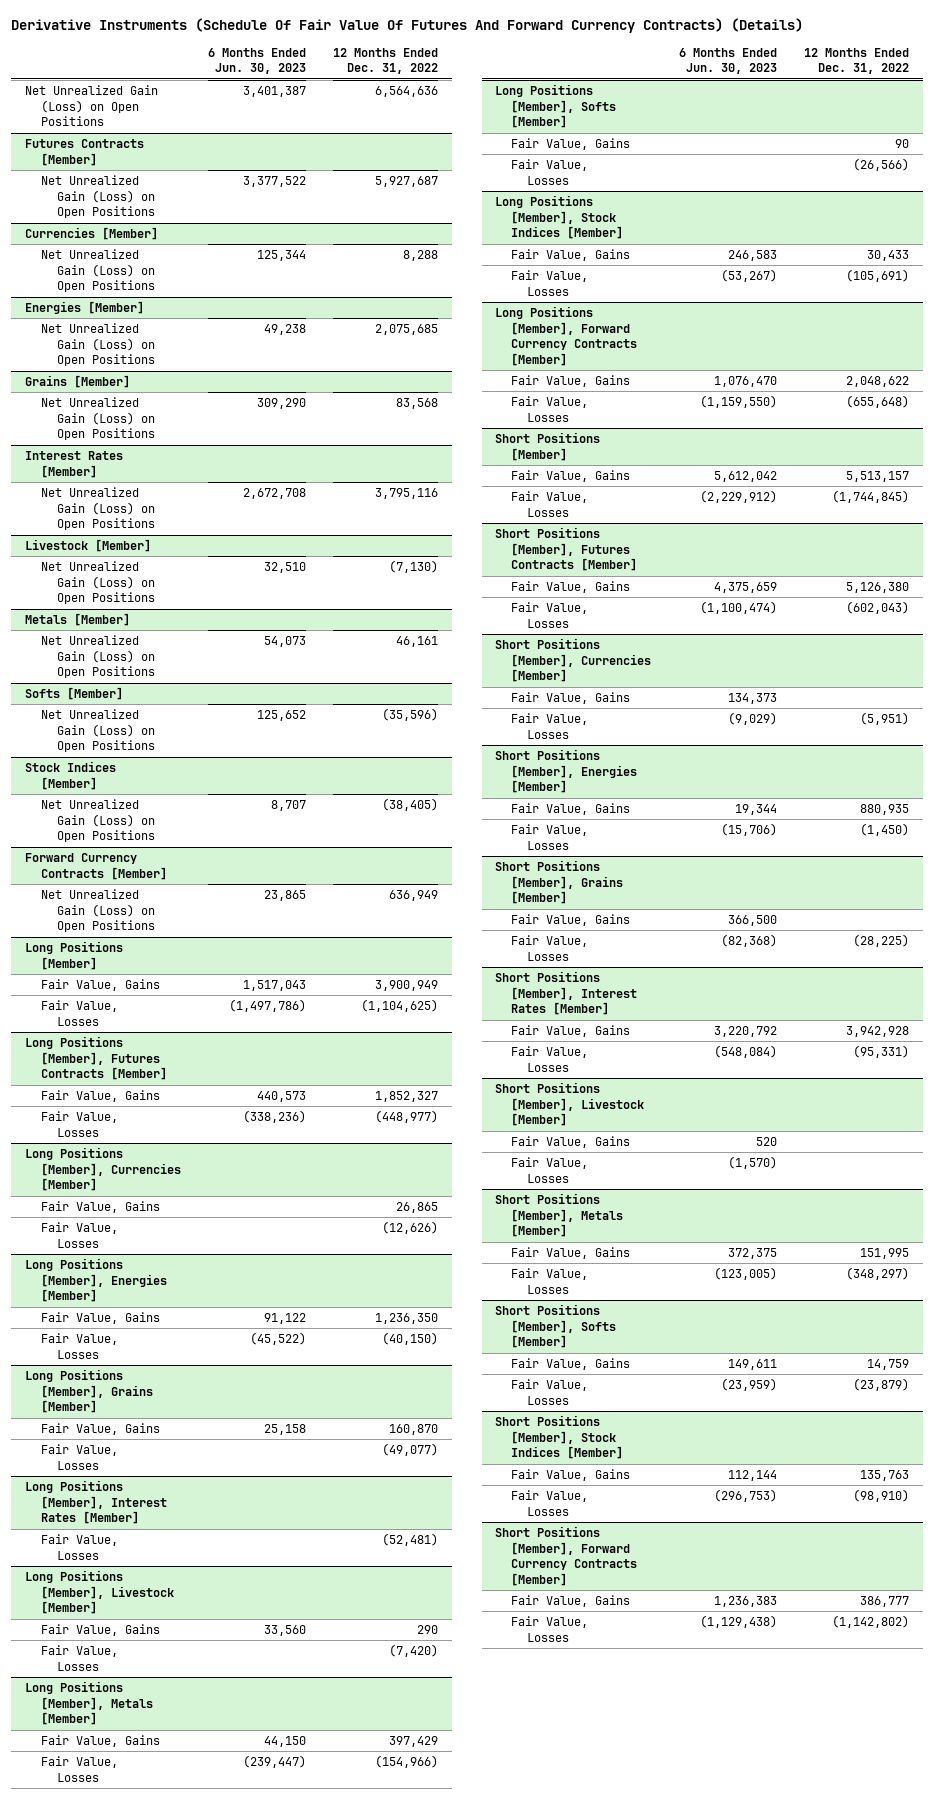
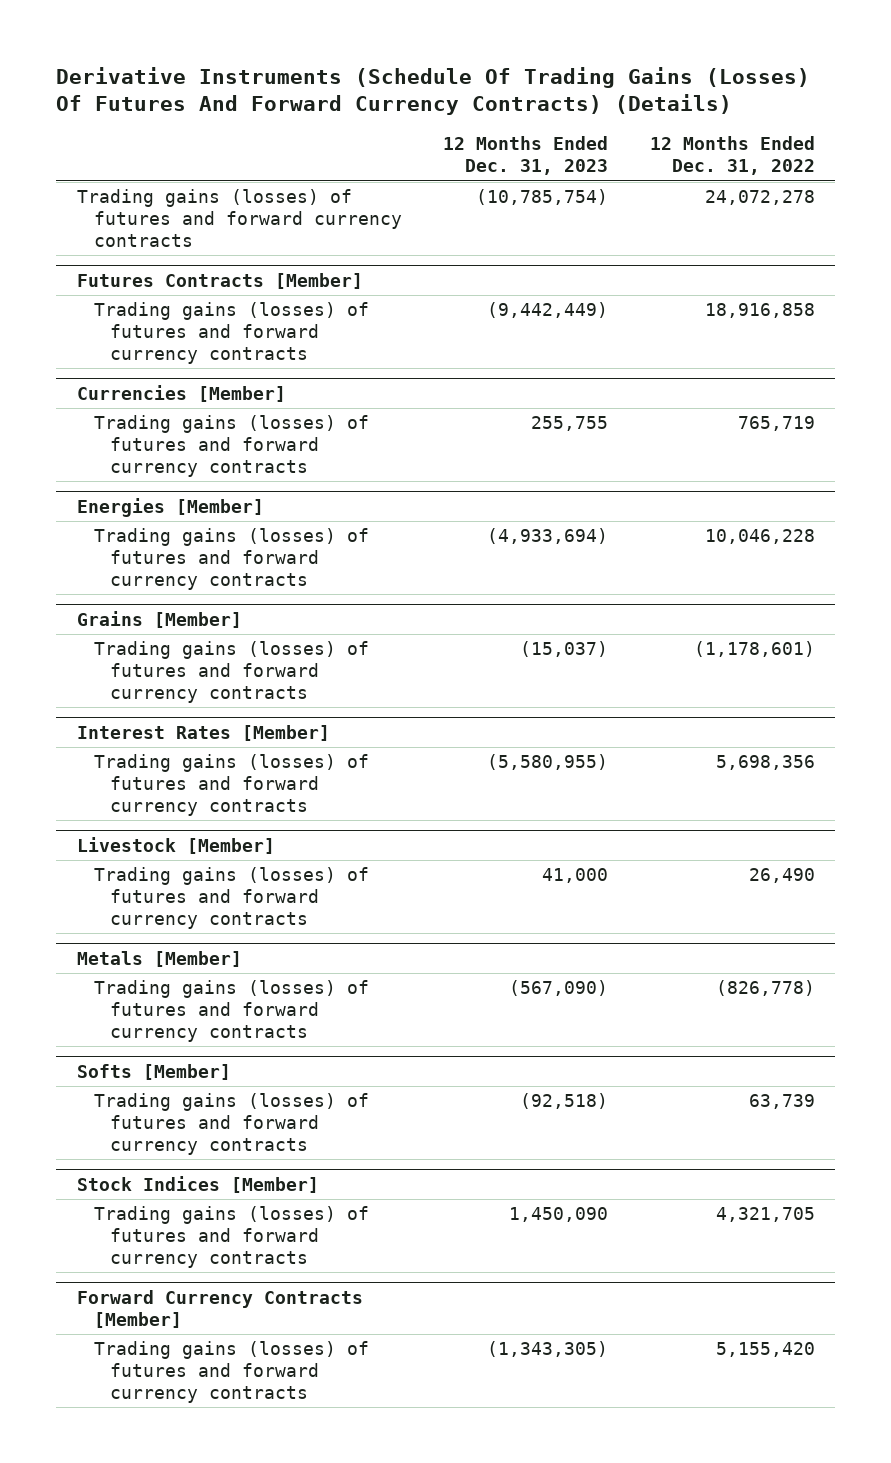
- Derivative Instruments (Schedule Of Fair Value Of Futures And Forward Currency Contracts) (Details)
+ Derivative Instruments (Schedule Of Trading Gains (Losses) Of Futures And Forward Currency Contracts) (Details)
- | 6 Months Ended Jun. 30, 2023 | 12 Months Ended Dec. 31, 2022
+ | 12 Months Ended Dec. 31, 2023 | 12 Months Ended Dec. 31, 2022
- Net Unrealized Gain (Loss) on Open Positions | 3,401,387 | 6,564,636
+ Trading gains (losses) of futures and forward currency contracts | (10,785,754) | 24,072,278
@ Futures Contracts [Member]
- Net Unrealized Gain (Loss) on Open Positions | 3,377,522 | 5,927,687
+ Trading gains (losses) of futures and forward currency contracts | (9,442,449) | 18,916,858
@ Currencies [Member]
- Net Unrealized Gain (Loss) on Open Positions | 125,344 | 8,288
+ Trading gains (losses) of futures and forward currency contracts | 255,755 | 765,719
@ Energies [Member]
- Net Unrealized Gain (Loss) on Open Positions | 49,238 | 2,075,685
+ Trading gains (losses) of futures and forward currency contracts | (4,933,694) | 10,046,228
@ Grains [Member]
- Net Unrealized Gain (Loss) on Open Positions | 309,290 | 83,568
+ Trading gains (losses) of futures and forward currency contracts | (15,037) | (1,178,601)
@ Interest Rates [Member]
- Net Unrealized Gain (Loss) on Open Positions | 2,672,708 | 3,795,116
+ Trading gains (losses) of futures and forward currency contracts | (5,580,955) | 5,698,356
@ Livestock [Member]
- Net Unrealized Gain (Loss) on Open Positions | 32,510 | (7,130)
+ Trading gains (losses) of futures and forward currency contracts | 41,000 | 26,490
@ Metals [Member]
- Net Unrealized Gain (Loss) on Open Positions | 54,073 | 46,161
+ Trading gains (losses) of futures and forward currency contracts | (567,090) | (826,778)
@ Softs [Member]
- Net Unrealized Gain (Loss) on Open Positions | 125,652 | (35,596)
+ Trading gains (losses) of futures and forward currency contracts | (92,518) | 63,739
@ Stock Indices [Member]
- Net Unrealized Gain (Loss) on Open Positions | 8,707 | (38,405)
+ Trading gains (losses) of futures and forward currency contracts | 1,450,090 | 4,321,705
@ Forward Currency Contracts [Member]
- Net Unrealized Gain (Loss) on Open Positions | 23,865 | 636,949
- Long Positions [Member]
- Fair Value, Gains | 1,517,043 | 3,900,949
- Fair Value, Losses | (1,497,786) | (1,104,625)
- Long Positions [Member], Futures Contracts [Member]
- Fair Value, Gains | 440,573 | 1,852,327
- Fair Value, Losses | (338,236) | (448,977)
- Long Positions [Member], Currencies [Member]
- Fair Value, Gains | | 26,865
- Fair Value, Losses | | (12,626)
- Long Positions [Member], Energies [Member]
- Fair Value, Gains | 91,122 | 1,236,350
- Fair Value, Losses | (45,522) | (40,150)
- Long Positions [Member], Grains [Member]
- Fair Value, Gains | 25,158 | 160,870
- Fair Value, Losses | | (49,077)
- Long Positions [Member], Interest Rates [Member]
- Fair Value, Losses | | (52,481)
- Long Positions [Member], Livestock [Member]
- Fair Value, Gains | 33,560 | 290
- Fair Value, Losses | | (7,420)
- Long Positions [Member], Metals [Member]
- Fair Value, Gains | 44,150 | 397,429
- Fair Value, Losses | (239,447) | (154,966)
- Long Positions [Member], Softs [Member]
- Fair Value, Gains | | 90
- Fair Value, Losses | | (26,566)
- Long Positions [Member], Stock Indices [Member]
- Fair Value, Gains | 246,583 | 30,433
- Fair Value, Losses | (53,267) | (105,691)
- Long Positions [Member], Forward Currency Contracts [Member]
- Fair Value, Gains | 1,076,470 | 2,048,622
- Fair Value, Losses | (1,159,550) | (655,648)
- Short Positions [Member]
- Fair Value, Gains | 5,612,042 | 5,513,157
- Fair Value, Losses | (2,229,912) | (1,744,845)
- Short Positions [Member], Futures Contracts [Member]
- Fair Value, Gains | 4,375,659 | 5,126,380
- Fair Value, Losses | (1,100,474) | (602,043)
- Short Positions [Member], Currencies [Member]
- Fair Value, Gains | 134,373 |
- Fair Value, Losses | (9,029) | (5,951)
- Short Positions [Member], Energies [Member]
- Fair Value, Gains | 19,344 | 880,935
- Fair Value, Losses | (15,706) | (1,450)
- Short Positions [Member], Grains [Member]
- Fair Value, Gains | 366,500 |
- Fair Value, Losses | (82,368) | (28,225)
- Short Positions [Member], Interest Rates [Member]
- Fair Value, Gains | 3,220,792 | 3,942,928
- Fair Value, Losses | (548,084) | (95,331)
- Short Positions [Member], Livestock [Member]
- Fair Value, Gains | 520 |
- Fair Value, Losses | (1,570) |
- Short Positions [Member], Metals [Member]
- Fair Value, Gains | 372,375 | 151,995
- Fair Value, Losses | (123,005) | (348,297)
- Short Positions [Member], Softs [Member]
- Fair Value, Gains | 149,611 | 14,759
- Fair Value, Losses | (23,959) | (23,879)
- Short Positions [Member], Stock Indices [Member]
- Fair Value, Gains | 112,144 | 135,763
- Fair Value, Losses | (296,753) | (98,910)
- Short Positions [Member], Forward Currency Contracts [Member]
- Fair Value, Gains | 1,236,383 | 386,777
- Fair Value, Losses | (1,129,438) | (1,142,802)
@ Forward Currency Contracts [Member]
+ Trading gains (losses) of futures and forward currency contracts | (1,343,305) | 5,155,420

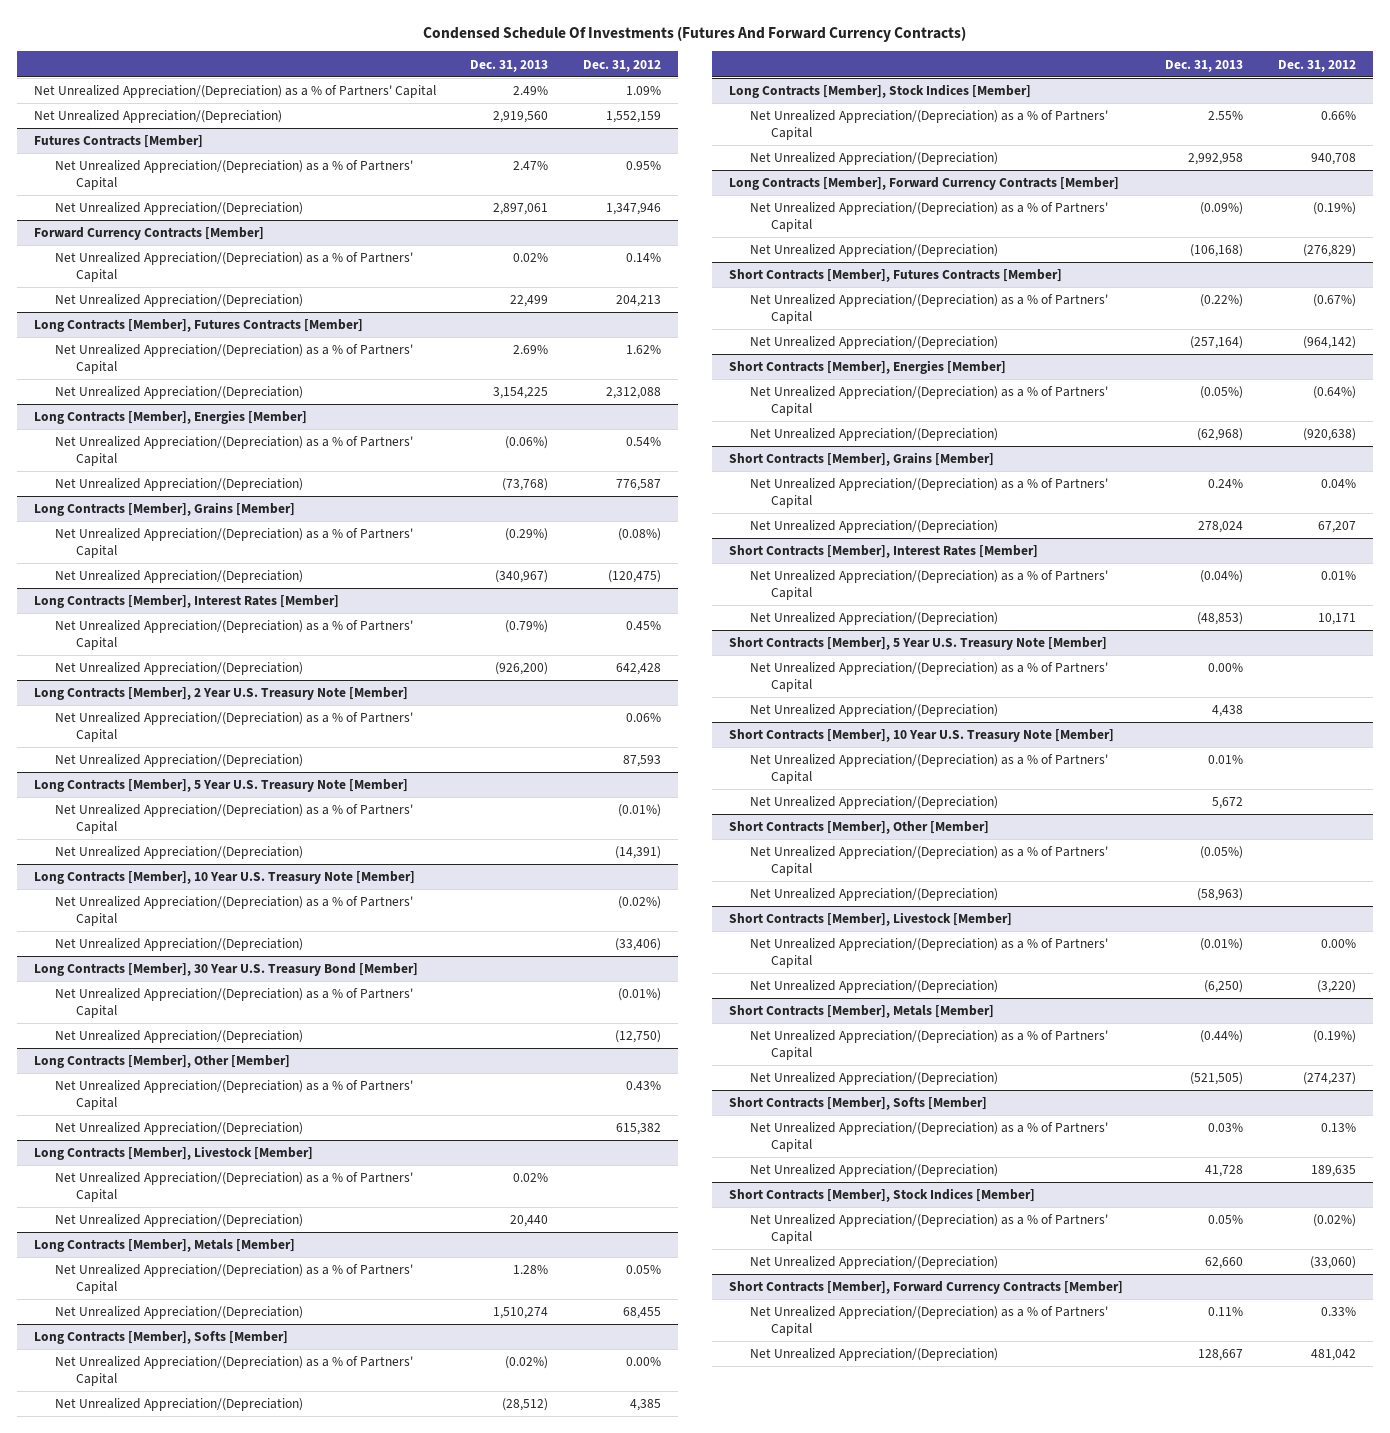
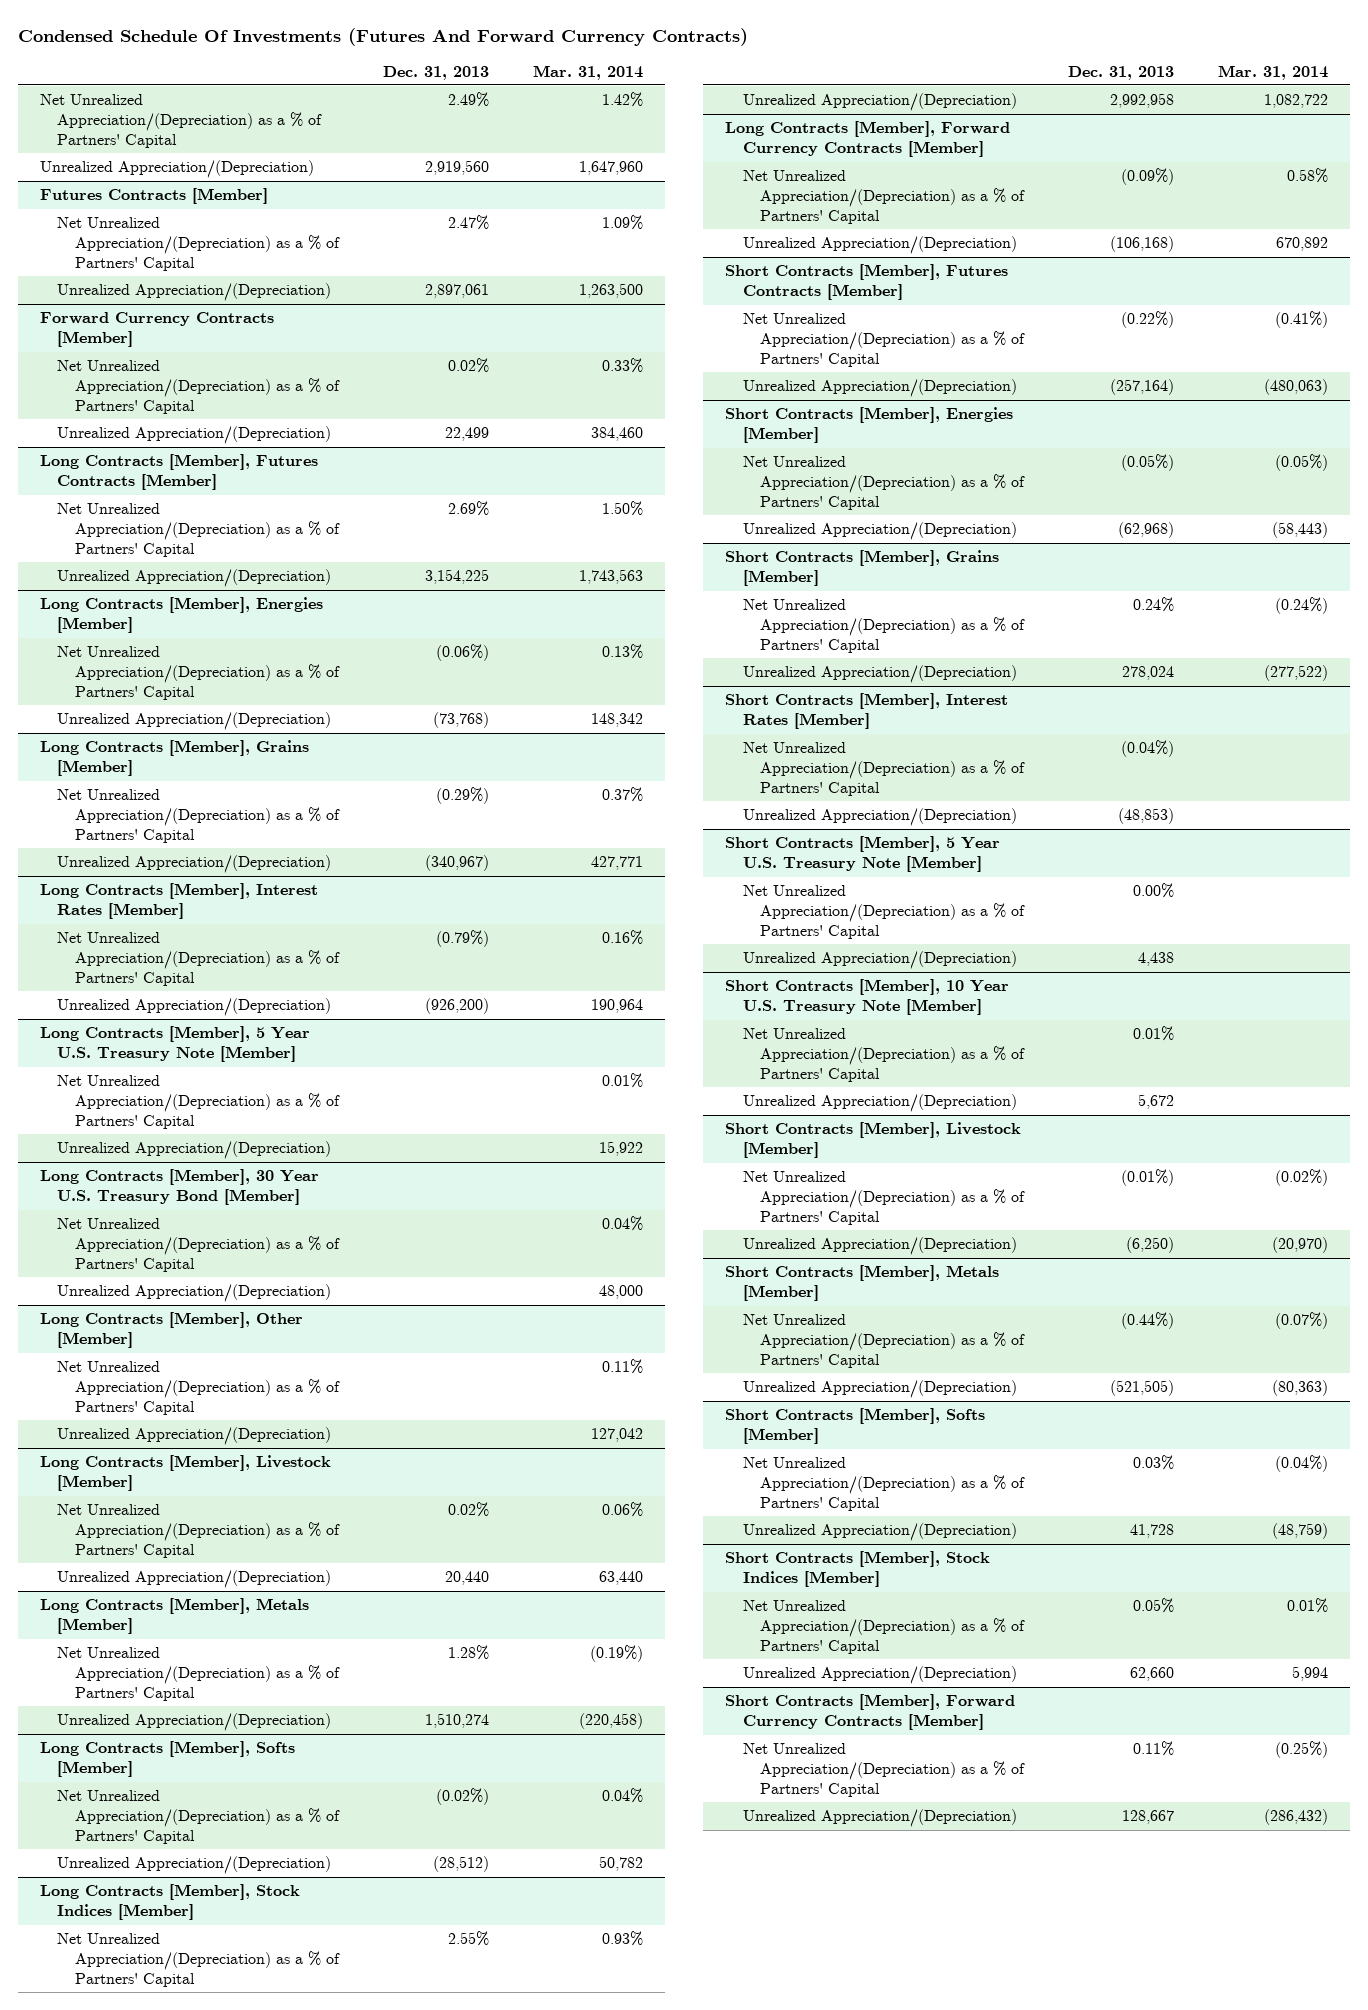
- | Dec. 31, 2013 | Dec. 31, 2012
+ | Dec. 31, 2013 | Mar. 31, 2014
- Net Unrealized Appreciation/(Depreciation) | 2,919,560 | 1,552,159
+ Unrealized Appreciation/(Depreciation) | 2,919,560 | 1,647,960
@ Futures Contracts [Member]
- Net Unrealized Appreciation/(Depreciation) | 2,897,061 | 1,347,946
+ Unrealized Appreciation/(Depreciation) | 2,897,061 | 1,263,500
@ Forward Currency Contracts [Member]
- Net Unrealized Appreciation/(Depreciation) | 22,499 | 204,213
+ Unrealized Appreciation/(Depreciation) | 22,499 | 384,460
@ Long Contracts [Member], Futures Contracts [Member]
- Net Unrealized Appreciation/(Depreciation) | 3,154,225 | 2,312,088
+ Unrealized Appreciation/(Depreciation) | 3,154,225 | 1,743,563
@ Long Contracts [Member], Energies [Member]
- Net Unrealized Appreciation/(Depreciation) | (73,768) | 776,587
+ Unrealized Appreciation/(Depreciation) | (73,768) | 148,342
@ Long Contracts [Member], Grains [Member]
- Net Unrealized Appreciation/(Depreciation) | (340,967) | (120,475)
+ Unrealized Appreciation/(Depreciation) | (340,967) | 427,771
@ Long Contracts [Member], Interest Rates [Member]
- Net Unrealized Appreciation/(Depreciation) | (926,200) | 642,428
- Long Contracts [Member], 2 Year U.S. Treasury Note [Member]
- Net Unrealized Appreciation/(Depreciation) as a % of Partners' Capital | | 0.06%
- Net Unrealized Appreciation/(Depreciation) | | 87,593
@ Long Contracts [Member], Interest Rates [Member]
+ Unrealized Appreciation/(Depreciation) | (926,200) | 190,964
@ Long Contracts [Member], 5 Year U.S. Treasury Note [Member]
- Net Unrealized Appreciation/(Depreciation) | | (14,391)
- Long Contracts [Member], 10 Year U.S. Treasury Note [Member]
- Net Unrealized Appreciation/(Depreciation) as a % of Partners' Capital | | (0.02%)
- Net Unrealized Appreciation/(Depreciation) | | (33,406)
@ Long Contracts [Member], 5 Year U.S. Treasury Note [Member]
+ Unrealized Appreciation/(Depreciation) | | 15,922
@ Long Contracts [Member], 30 Year U.S. Treasury Bond [Member]
- Net Unrealized Appreciation/(Depreciation) | | (12,750)
+ Unrealized Appreciation/(Depreciation) | | 48,000
@ Long Contracts [Member], Other [Member]
- Net Unrealized Appreciation/(Depreciation) | | 615,382
+ Unrealized Appreciation/(Depreciation) | | 127,042
@ Long Contracts [Member], Livestock [Member]
- Net Unrealized Appreciation/(Depreciation) | 20,440 |
+ Unrealized Appreciation/(Depreciation) | 20,440 | 63,440
@ Long Contracts [Member], Metals [Member]
- Net Unrealized Appreciation/(Depreciation) | 1,510,274 | 68,455
+ Unrealized Appreciation/(Depreciation) | 1,510,274 | (220,458)
@ Long Contracts [Member], Softs [Member]
- Net Unrealized Appreciation/(Depreciation) | (28,512) | 4,385
+ Unrealized Appreciation/(Depreciation) | (28,512) | 50,782
@ Long Contracts [Member], Stock Indices [Member]
- Net Unrealized Appreciation/(Depreciation) | 2,992,958 | 940,708
+ Unrealized Appreciation/(Depreciation) | 2,992,958 | 1,082,722
@ Long Contracts [Member], Forward Currency Contracts [Member]
- Net Unrealized Appreciation/(Depreciation) | (106,168) | (276,829)
+ Unrealized Appreciation/(Depreciation) | (106,168) | 670,892
@ Short Contracts [Member], Futures Contracts [Member]
- Net Unrealized Appreciation/(Depreciation) | (257,164) | (964,142)
+ Unrealized Appreciation/(Depreciation) | (257,164) | (480,063)
@ Short Contracts [Member], Energies [Member]
- Net Unrealized Appreciation/(Depreciation) | (62,968) | (920,638)
+ Unrealized Appreciation/(Depreciation) | (62,968) | (58,443)
@ Short Contracts [Member], Grains [Member]
- Net Unrealized Appreciation/(Depreciation) | 278,024 | 67,207
+ Unrealized Appreciation/(Depreciation) | 278,024 | (277,522)
@ Short Contracts [Member], Interest Rates [Member]
- Net Unrealized Appreciation/(Depreciation) | (48,853) | 10,171
+ Unrealized Appreciation/(Depreciation) | (48,853) |
@ Short Contracts [Member], 5 Year U.S. Treasury Note [Member]
- Net Unrealized Appreciation/(Depreciation) | 4,438 |
+ Unrealized Appreciation/(Depreciation) | 4,438 |
@ Short Contracts [Member], 10 Year U.S. Treasury Note [Member]
- Net Unrealized Appreciation/(Depreciation) | 5,672 |
- Short Contracts [Member], Other [Member]
- Net Unrealized Appreciation/(Depreciation) as a % of Partners' Capital | (0.05%) |
- Net Unrealized Appreciation/(Depreciation) | (58,963) |
@ Short Contracts [Member], 10 Year U.S. Treasury Note [Member]
+ Unrealized Appreciation/(Depreciation) | 5,672 |
@ Short Contracts [Member], Livestock [Member]
- Net Unrealized Appreciation/(Depreciation) | (6,250) | (3,220)
+ Unrealized Appreciation/(Depreciation) | (6,250) | (20,970)
@ Short Contracts [Member], Metals [Member]
- Net Unrealized Appreciation/(Depreciation) | (521,505) | (274,237)
+ Unrealized Appreciation/(Depreciation) | (521,505) | (80,363)
@ Short Contracts [Member], Softs [Member]
- Net Unrealized Appreciation/(Depreciation) | 41,728 | 189,635
+ Unrealized Appreciation/(Depreciation) | 41,728 | (48,759)
@ Short Contracts [Member], Stock Indices [Member]
- Net Unrealized Appreciation/(Depreciation) | 62,660 | (33,060)
+ Unrealized Appreciation/(Depreciation) | 62,660 | 5,994
@ Short Contracts [Member], Forward Currency Contracts [Member]
- Net Unrealized Appreciation/(Depreciation) | 128,667 | 481,042
+ Unrealized Appreciation/(Depreciation) | 128,667 | (286,432)

